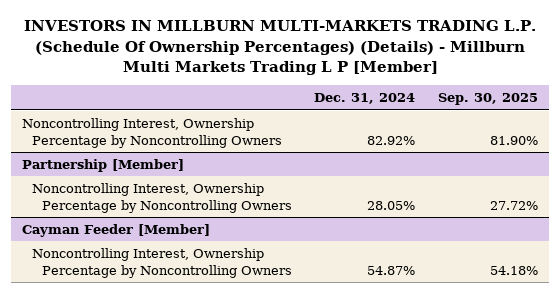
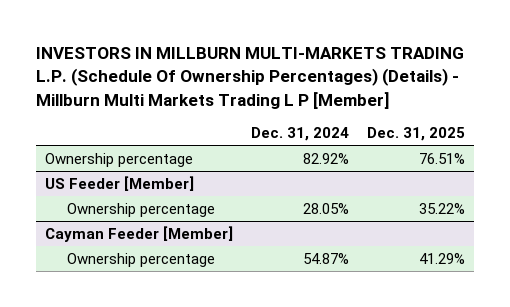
- | Dec. 31, 2024 | Sep. 30, 2025
+ | Dec. 31, 2024 | Dec. 31, 2025
- Noncontrolling Interest, Ownership Percentage by Noncontrolling Owners | 82.92% | 81.90%
- Partnership [Member]
- Noncontrolling Interest, Ownership Percentage by Noncontrolling Owners | 28.05% | 27.72%
+ Ownership percentage | 82.92% | 76.51%
+ US Feeder [Member]
+ Ownership percentage | 28.05% | 35.22%
@ Cayman Feeder [Member]
- Noncontrolling Interest, Ownership Percentage by Noncontrolling Owners | 54.87% | 54.18%
+ Ownership percentage | 54.87% | 41.29%

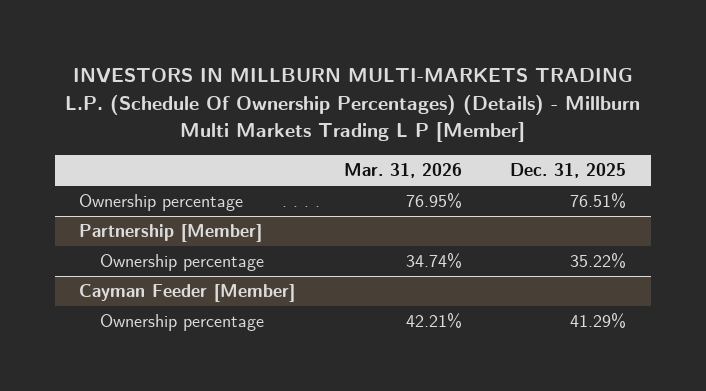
- | Dec. 31, 2024 | Dec. 31, 2025
+ | Mar. 31, 2026 | Dec. 31, 2025
- US Feeder [Member]
+ Partnership [Member]

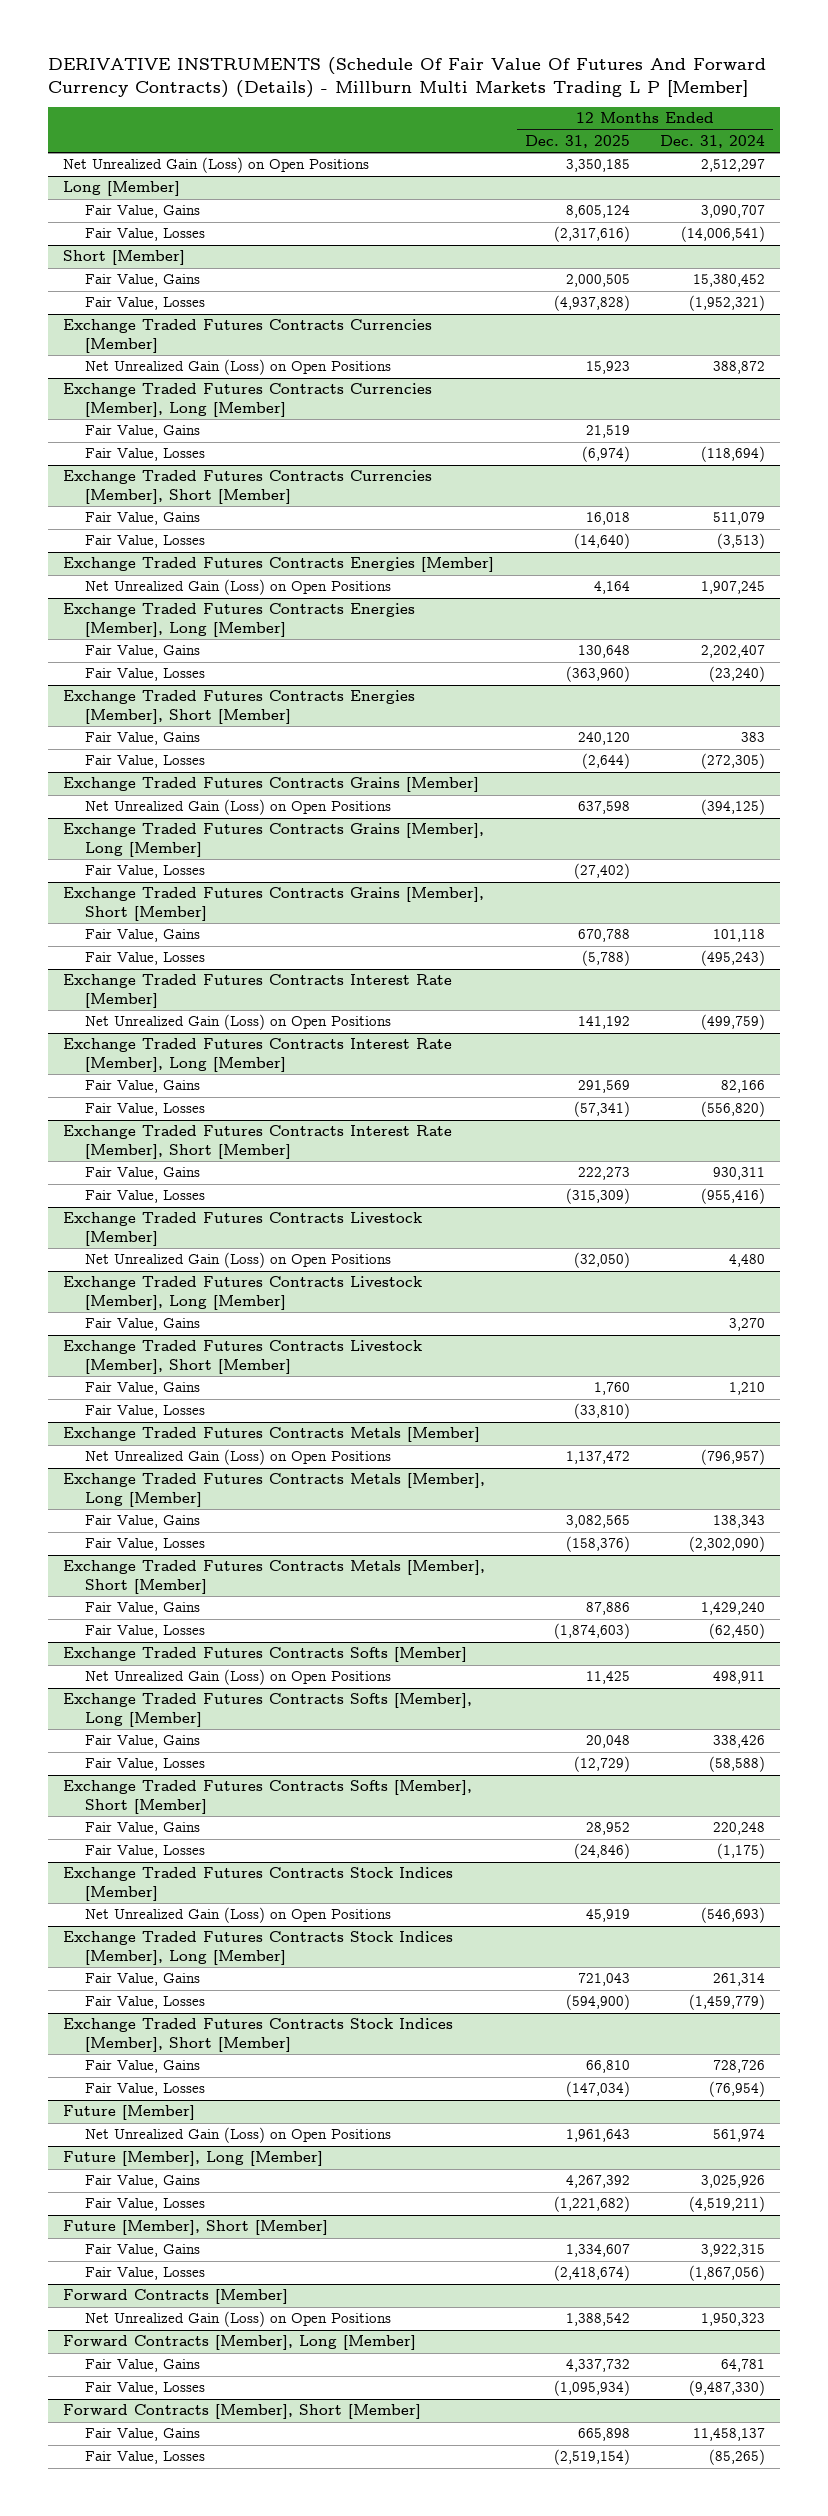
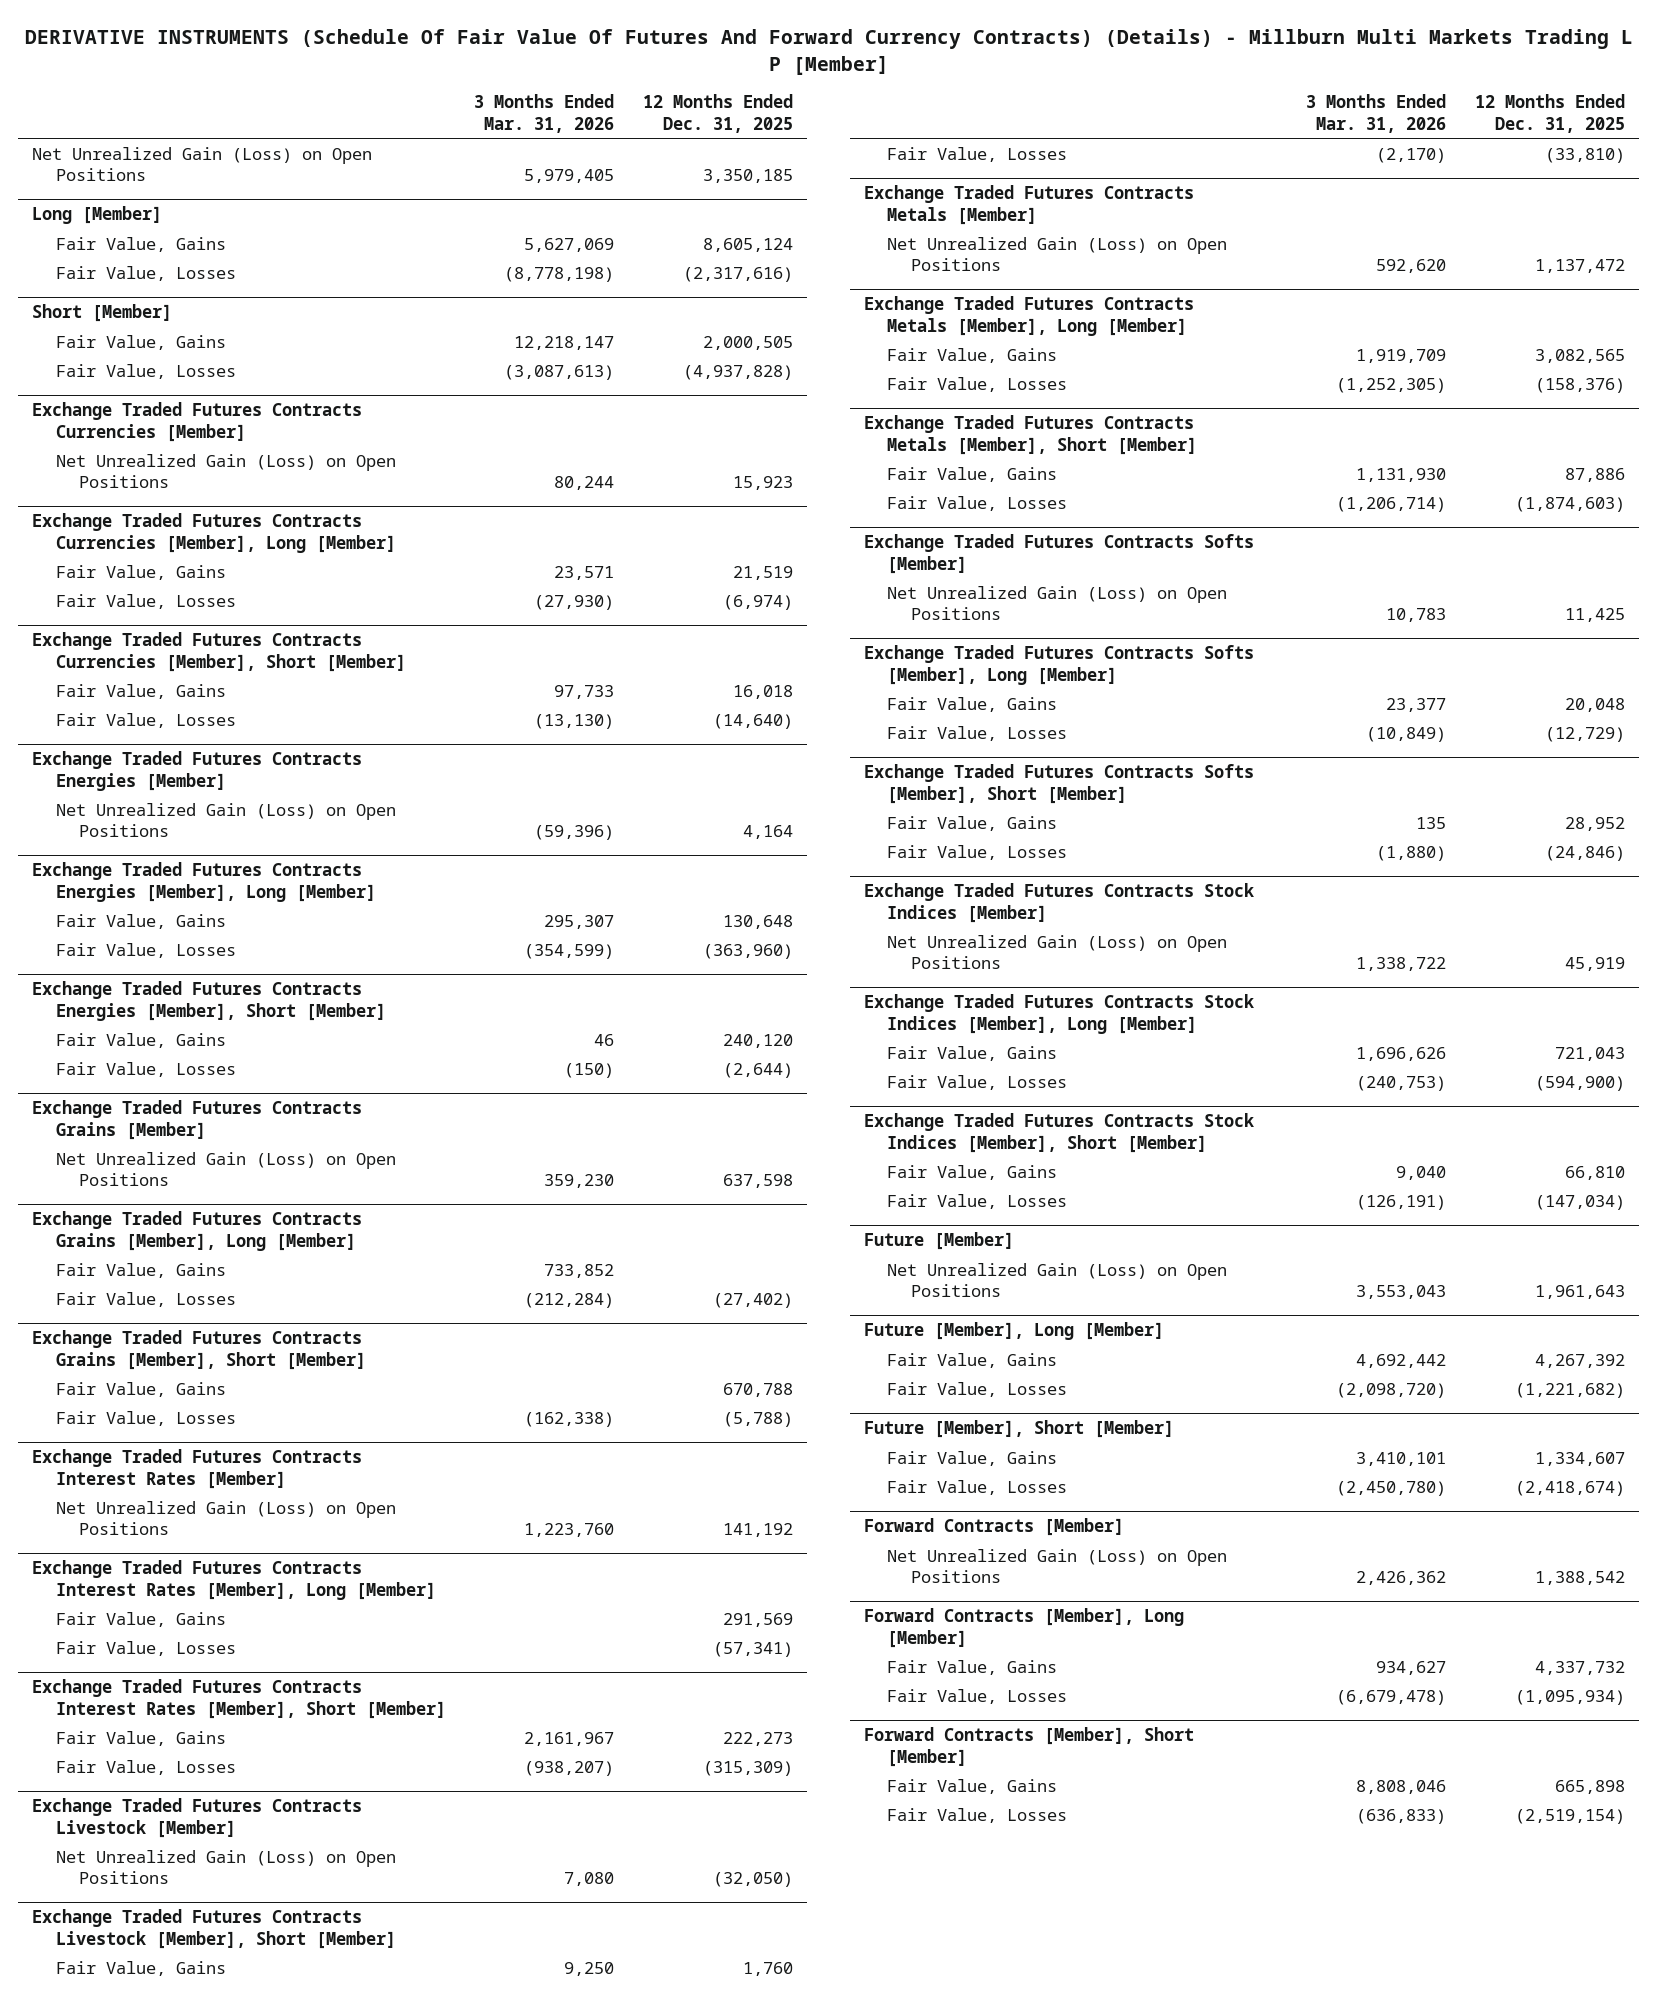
- | 12 Months Ended Dec. 31, 2025 | 12 Months Ended Dec. 31, 2024
+ | 3 Months Ended Mar. 31, 2026 | 12 Months Ended Dec. 31, 2025
@ Exchange Traded Futures Contracts Grains [Member], Long [Member]
+ Fair Value, Gains | 733,852 |
- Exchange Traded Futures Contracts Interest Rate [Member]
+ Exchange Traded Futures Contracts Interest Rates [Member]
- Exchange Traded Futures Contracts Interest Rate [Member], Long [Member]
+ Exchange Traded Futures Contracts Interest Rates [Member], Long [Member]
- Exchange Traded Futures Contracts Interest Rate [Member], Short [Member]
+ Exchange Traded Futures Contracts Interest Rates [Member], Short [Member]
- Exchange Traded Futures Contracts Livestock [Member], Long [Member]
- Fair Value, Gains | | 3,270

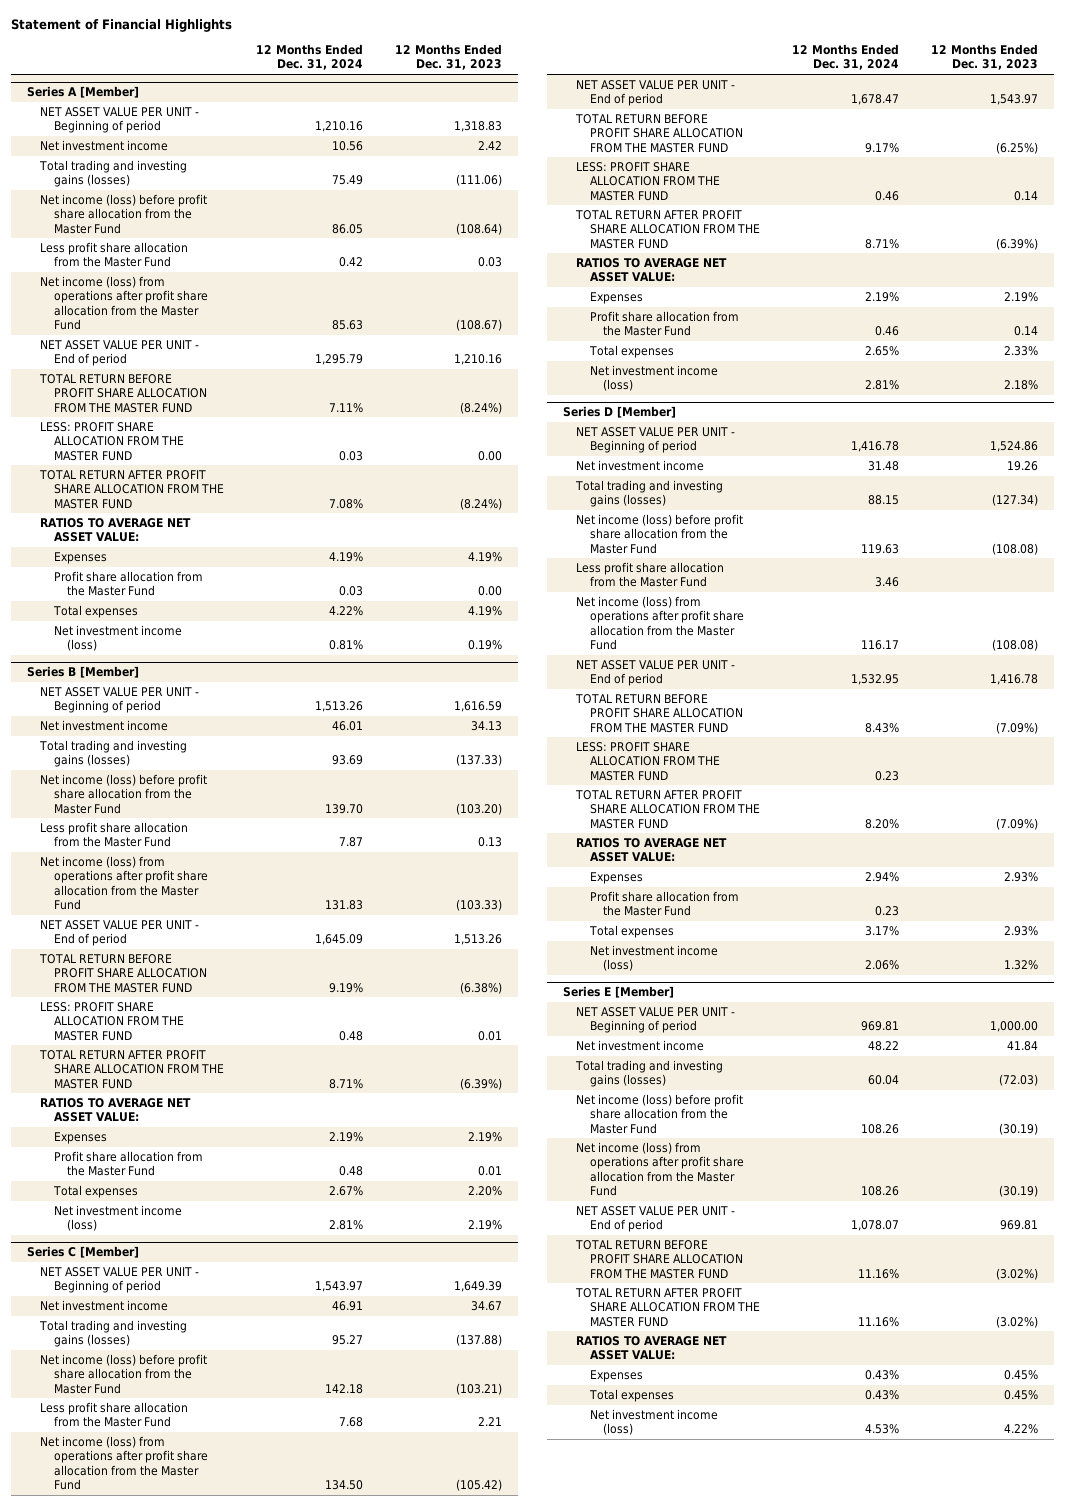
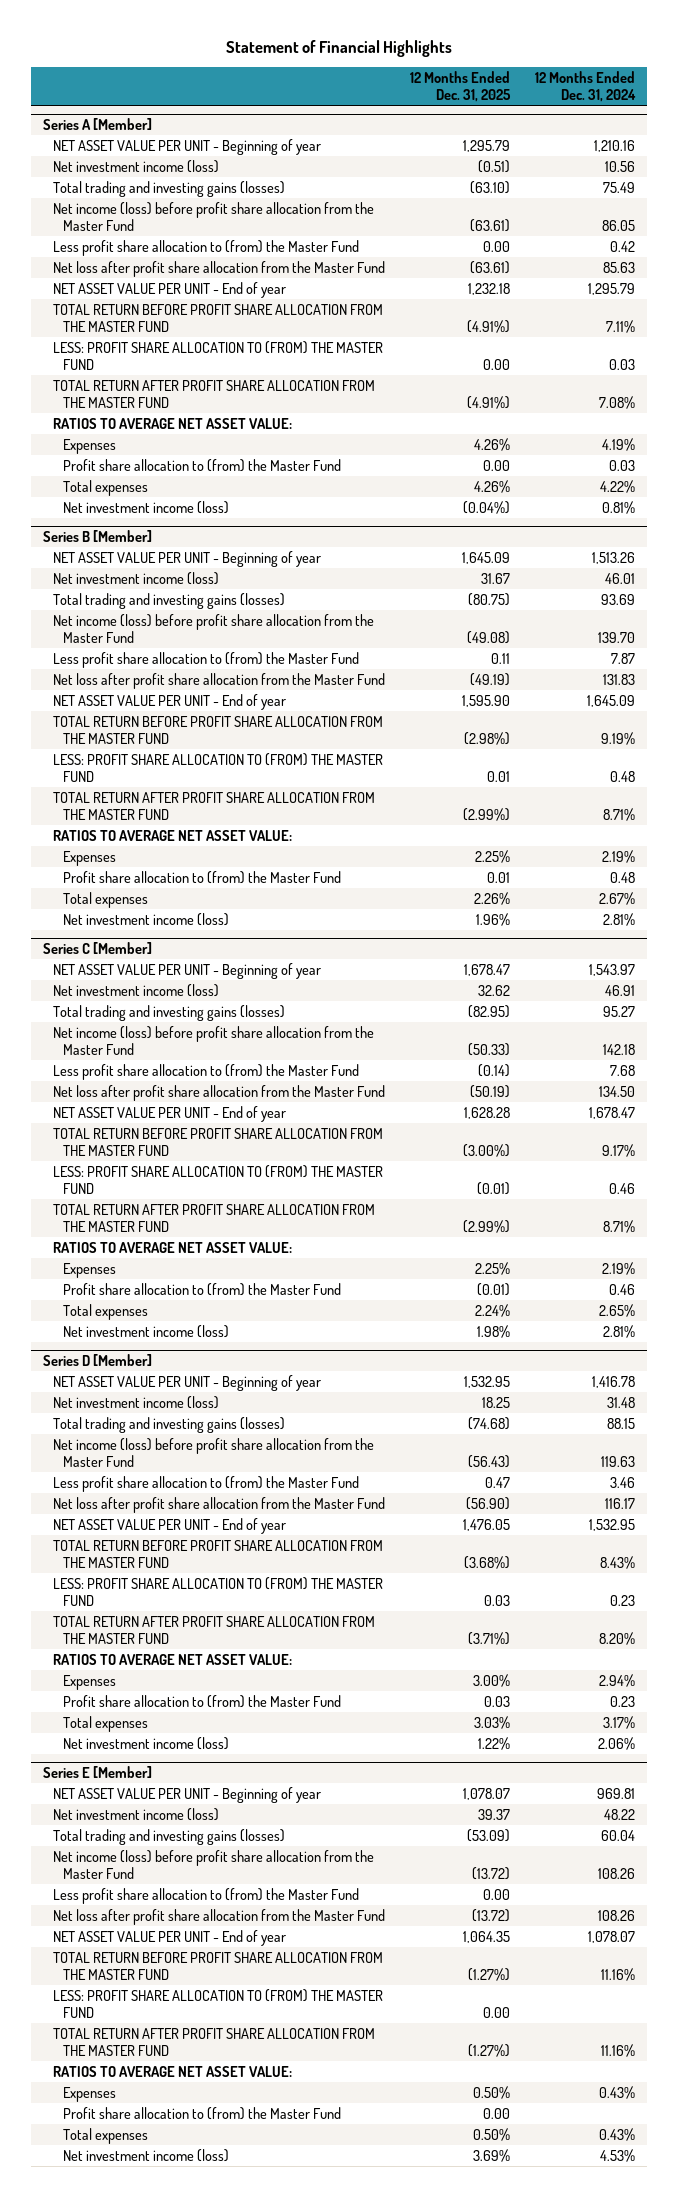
- | 12 Months Ended Dec. 31, 2024 | 12 Months Ended Dec. 31, 2023
+ | 12 Months Ended Dec. 31, 2025 | 12 Months Ended Dec. 31, 2024
@ Series A [Member]
- NET ASSET VALUE PER UNIT - Beginning of period | 1,210.16 | 1,318.83
- Net investment income | 10.56 | 2.42
+ NET ASSET VALUE PER UNIT - Beginning of year | 1,295.79 | 1,210.16
+ Net investment income (loss) | (0.51) | 10.56
- Less profit share allocation from the Master Fund | 0.42 | 0.03
- Net income (loss) from operations after profit share allocation from the Master Fund | 85.63 | (108.67)
- NET ASSET VALUE PER UNIT - End of period | 1,295.79 | 1,210.16
+ Less profit share allocation to (from) the Master Fund | 0.00 | 0.42
+ Net loss after profit share allocation from the Master Fund | (63.61) | 85.63
+ NET ASSET VALUE PER UNIT - End of year | 1,232.18 | 1,295.79
- LESS: PROFIT SHARE ALLOCATION FROM THE MASTER FUND | 0.03 | 0.00
+ LESS: PROFIT SHARE ALLOCATION TO (FROM) THE MASTER FUND | 0.00 | 0.03
- Profit share allocation from the Master Fund | 0.03 | 0.00
+ Profit share allocation to (from) the Master Fund | 0.00 | 0.03
@ Series B [Member]
- NET ASSET VALUE PER UNIT - Beginning of period | 1,513.26 | 1,616.59
- Net investment income | 46.01 | 34.13
+ NET ASSET VALUE PER UNIT - Beginning of year | 1,645.09 | 1,513.26
+ Net investment income (loss) | 31.67 | 46.01
- Less profit share allocation from the Master Fund | 7.87 | 0.13
- Net income (loss) from operations after profit share allocation from the Master Fund | 131.83 | (103.33)
- NET ASSET VALUE PER UNIT - End of period | 1,645.09 | 1,513.26
+ Less profit share allocation to (from) the Master Fund | 0.11 | 7.87
+ Net loss after profit share allocation from the Master Fund | (49.19) | 131.83
+ NET ASSET VALUE PER UNIT - End of year | 1,595.90 | 1,645.09
- LESS: PROFIT SHARE ALLOCATION FROM THE MASTER FUND | 0.48 | 0.01
+ LESS: PROFIT SHARE ALLOCATION TO (FROM) THE MASTER FUND | 0.01 | 0.48
- Profit share allocation from the Master Fund | 0.48 | 0.01
+ Profit share allocation to (from) the Master Fund | 0.01 | 0.48
@ Series C [Member]
- NET ASSET VALUE PER UNIT - Beginning of period | 1,543.97 | 1,649.39
- Net investment income | 46.91 | 34.67
+ NET ASSET VALUE PER UNIT - Beginning of year | 1,678.47 | 1,543.97
+ Net investment income (loss) | 32.62 | 46.91
- Less profit share allocation from the Master Fund | 7.68 | 2.21
- Net income (loss) from operations after profit share allocation from the Master Fund | 134.50 | (105.42)
- NET ASSET VALUE PER UNIT - End of period | 1,678.47 | 1,543.97
+ Less profit share allocation to (from) the Master Fund | (0.14) | 7.68
+ Net loss after profit share allocation from the Master Fund | (50.19) | 134.50
+ NET ASSET VALUE PER UNIT - End of year | 1,628.28 | 1,678.47
- LESS: PROFIT SHARE ALLOCATION FROM THE MASTER FUND | 0.46 | 0.14
+ LESS: PROFIT SHARE ALLOCATION TO (FROM) THE MASTER FUND | (0.01) | 0.46
- Profit share allocation from the Master Fund | 0.46 | 0.14
+ Profit share allocation to (from) the Master Fund | (0.01) | 0.46
@ Series D [Member]
- NET ASSET VALUE PER UNIT - Beginning of period | 1,416.78 | 1,524.86
- Net investment income | 31.48 | 19.26
+ NET ASSET VALUE PER UNIT - Beginning of year | 1,532.95 | 1,416.78
+ Net investment income (loss) | 18.25 | 31.48
- Less profit share allocation from the Master Fund | 3.46 |
- Net income (loss) from operations after profit share allocation from the Master Fund | 116.17 | (108.08)
- NET ASSET VALUE PER UNIT - End of period | 1,532.95 | 1,416.78
+ Less profit share allocation to (from) the Master Fund | 0.47 | 3.46
+ Net loss after profit share allocation from the Master Fund | (56.90) | 116.17
+ NET ASSET VALUE PER UNIT - End of year | 1,476.05 | 1,532.95
- LESS: PROFIT SHARE ALLOCATION FROM THE MASTER FUND | 0.23 |
+ LESS: PROFIT SHARE ALLOCATION TO (FROM) THE MASTER FUND | 0.03 | 0.23
- Profit share allocation from the Master Fund | 0.23 |
+ Profit share allocation to (from) the Master Fund | 0.03 | 0.23
@ Series E [Member]
- NET ASSET VALUE PER UNIT - Beginning of period | 969.81 | 1,000.00
- Net investment income | 48.22 | 41.84
+ NET ASSET VALUE PER UNIT - Beginning of year | 1,078.07 | 969.81
+ Net investment income (loss) | 39.37 | 48.22
- Net income (loss) from operations after profit share allocation from the Master Fund | 108.26 | (30.19)
- NET ASSET VALUE PER UNIT - End of period | 1,078.07 | 969.81
+ Less profit share allocation to (from) the Master Fund | 0.00 |
+ Net loss after profit share allocation from the Master Fund | (13.72) | 108.26
+ NET ASSET VALUE PER UNIT - End of year | 1,064.35 | 1,078.07
+ LESS: PROFIT SHARE ALLOCATION TO (FROM) THE MASTER FUND | 0.00 |
+ Profit share allocation to (from) the Master Fund | 0.00 |

